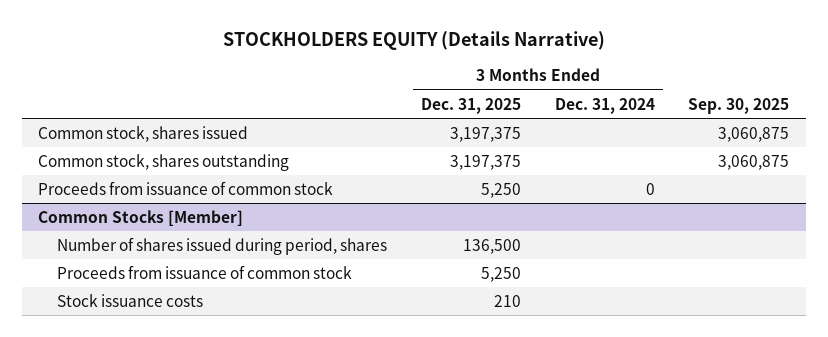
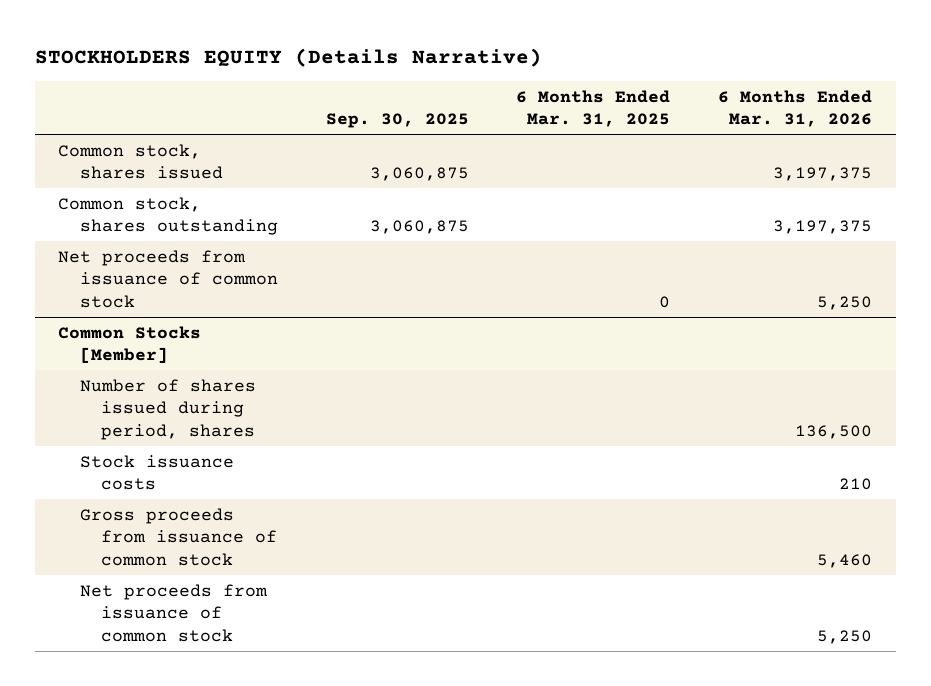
- | 3 Months Ended Dec. 31, 2025 | 3 Months Ended Dec. 31, 2024 | Sep. 30, 2025
+ | Sep. 30, 2025 | 6 Months Ended Mar. 31, 2025 | 6 Months Ended Mar. 31, 2026
- Proceeds from issuance of common stock | 5,250 | 0 |
+ Net proceeds from issuance of common stock | | 0 | 5,250
@ Common Stocks [Member]
- Proceeds from issuance of common stock | 5,250 | |
+ Gross proceeds from issuance of common stock | | | 5,460
+ Net proceeds from issuance of common stock | | | 5,250

